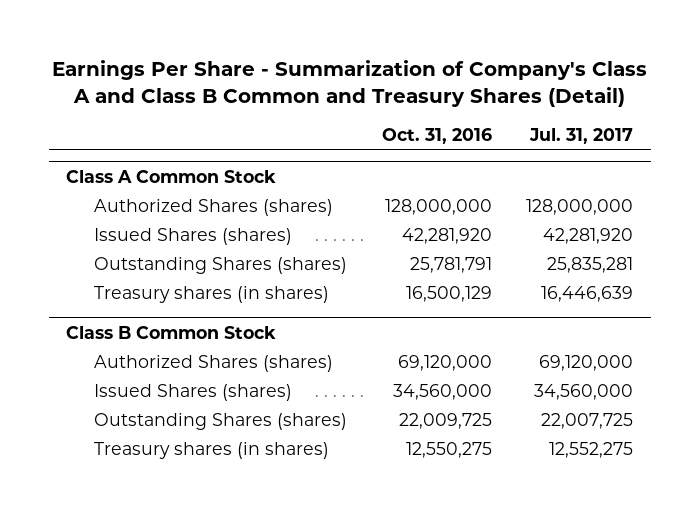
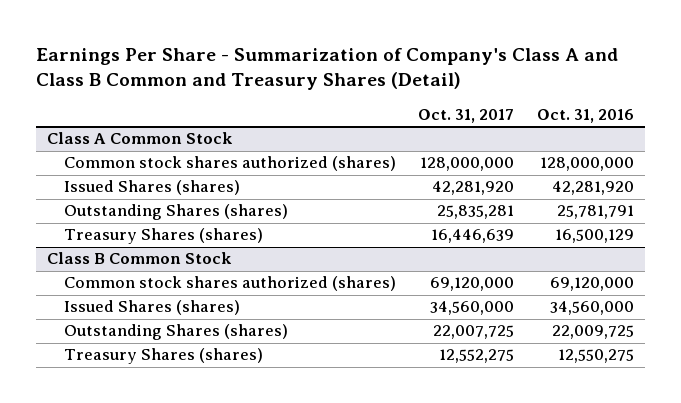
- | Oct. 31, 2016 | Jul. 31, 2017
+ | Oct. 31, 2017 | Oct. 31, 2016
@ Class A Common Stock
- Authorized Shares (shares) | 128,000,000 | 128,000,000
+ Common stock shares authorized (shares) | 128,000,000 | 128,000,000
- Treasury shares (in shares) | 16,500,129 | 16,446,639
+ Treasury Shares (shares) | 16,446,639 | 16,500,129
@ Class B Common Stock
- Authorized Shares (shares) | 69,120,000 | 69,120,000
+ Common stock shares authorized (shares) | 69,120,000 | 69,120,000
- Treasury shares (in shares) | 12,550,275 | 12,552,275
+ Treasury Shares (shares) | 12,552,275 | 12,550,275

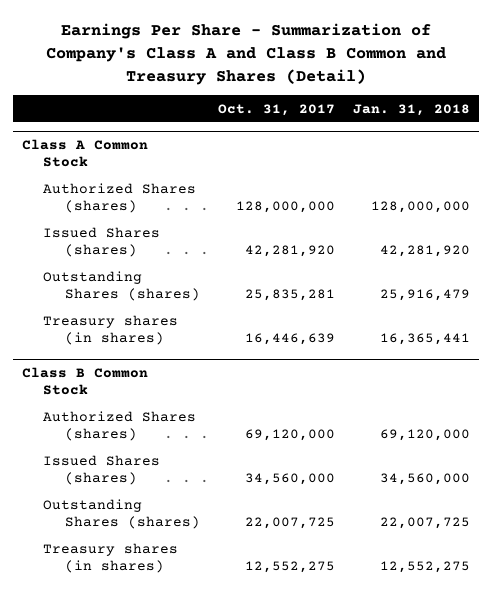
- | Oct. 31, 2017 | Oct. 31, 2016
+ | Oct. 31, 2017 | Jan. 31, 2018
@ Class A Common Stock
- Common stock shares authorized (shares) | 128,000,000 | 128,000,000
+ Authorized Shares (shares) | 128,000,000 | 128,000,000
- Treasury Shares (shares) | 16,446,639 | 16,500,129
+ Treasury shares (in shares) | 16,446,639 | 16,365,441
@ Class B Common Stock
- Common stock shares authorized (shares) | 69,120,000 | 69,120,000
+ Authorized Shares (shares) | 69,120,000 | 69,120,000
- Treasury Shares (shares) | 12,552,275 | 12,550,275
+ Treasury shares (in shares) | 12,552,275 | 12,552,275

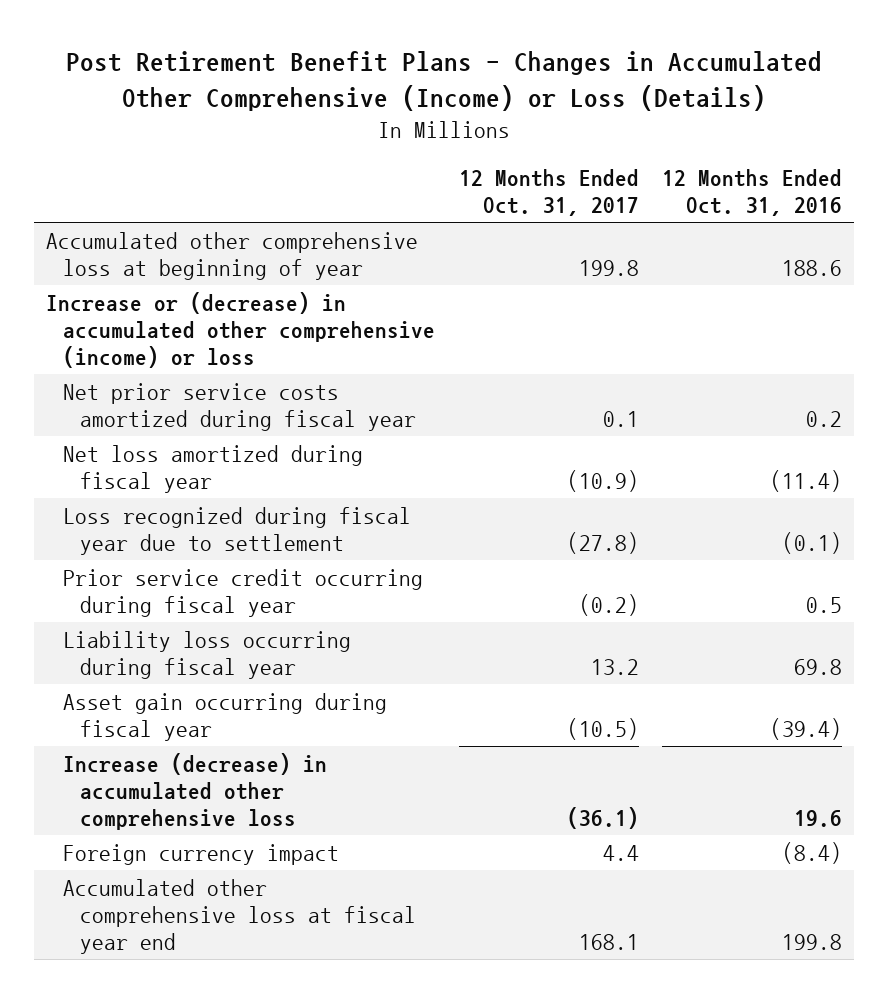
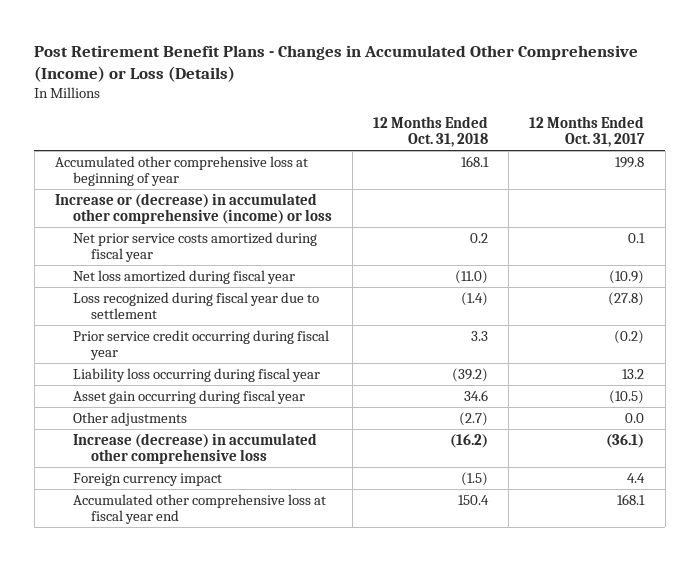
- | 12 Months Ended Oct. 31, 2017 | 12 Months Ended Oct. 31, 2016
+ | 12 Months Ended Oct. 31, 2018 | 12 Months Ended Oct. 31, 2017
+ Other adjustments | (2.7) | 0.0

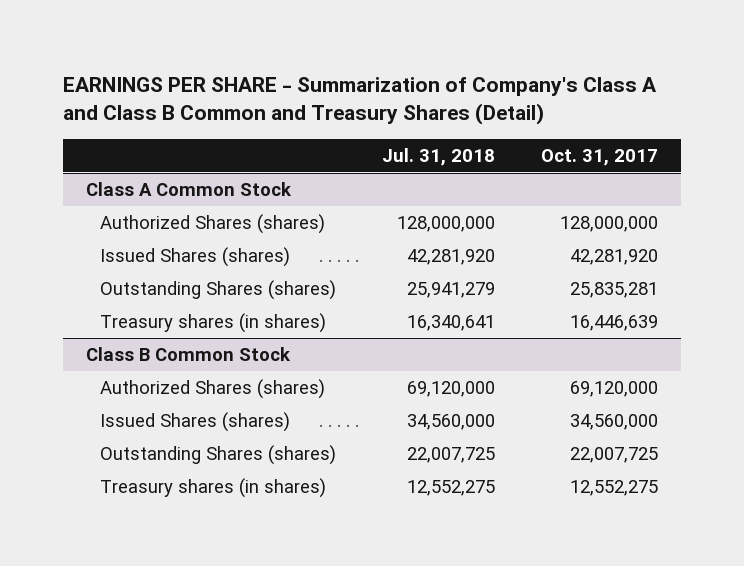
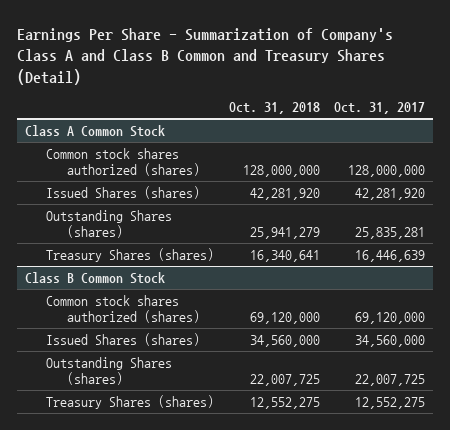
- EARNINGS PER SHARE - Summarization of Company's Class A and Class B Common and Treasury Shares (Detail)
+ Earnings Per Share - Summarization of Company's Class A and Class B Common and Treasury Shares (Detail)
- | Jul. 31, 2018 | Oct. 31, 2017
+ | Oct. 31, 2018 | Oct. 31, 2017
@ Class A Common Stock
- Authorized Shares (shares) | 128,000,000 | 128,000,000
+ Common stock shares authorized (shares) | 128,000,000 | 128,000,000
- Treasury shares (in shares) | 16,340,641 | 16,446,639
+ Treasury Shares (shares) | 16,340,641 | 16,446,639
@ Class B Common Stock
- Authorized Shares (shares) | 69,120,000 | 69,120,000
+ Common stock shares authorized (shares) | 69,120,000 | 69,120,000
- Treasury shares (in shares) | 12,552,275 | 12,552,275
+ Treasury Shares (shares) | 12,552,275 | 12,552,275

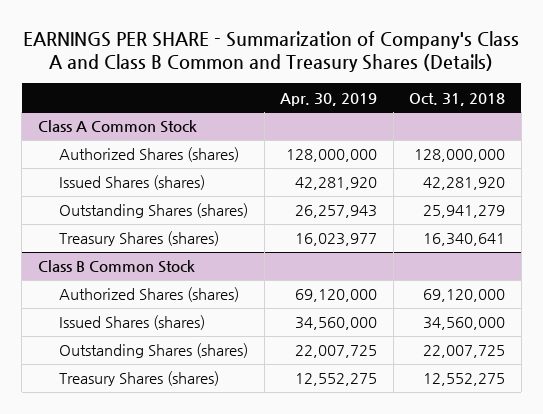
- Earnings Per Share - Summarization of Company's Class A and Class B Common and Treasury Shares (Detail)
+ EARNINGS PER SHARE - Summarization of Company's Class A and Class B Common and Treasury Shares (Details)
- | Oct. 31, 2018 | Oct. 31, 2017
+ | Apr. 30, 2019 | Oct. 31, 2018
@ Class A Common Stock
- Common stock shares authorized (shares) | 128,000,000 | 128,000,000
+ Authorized Shares (shares) | 128,000,000 | 128,000,000
@ Class B Common Stock
- Common stock shares authorized (shares) | 69,120,000 | 69,120,000
+ Authorized Shares (shares) | 69,120,000 | 69,120,000

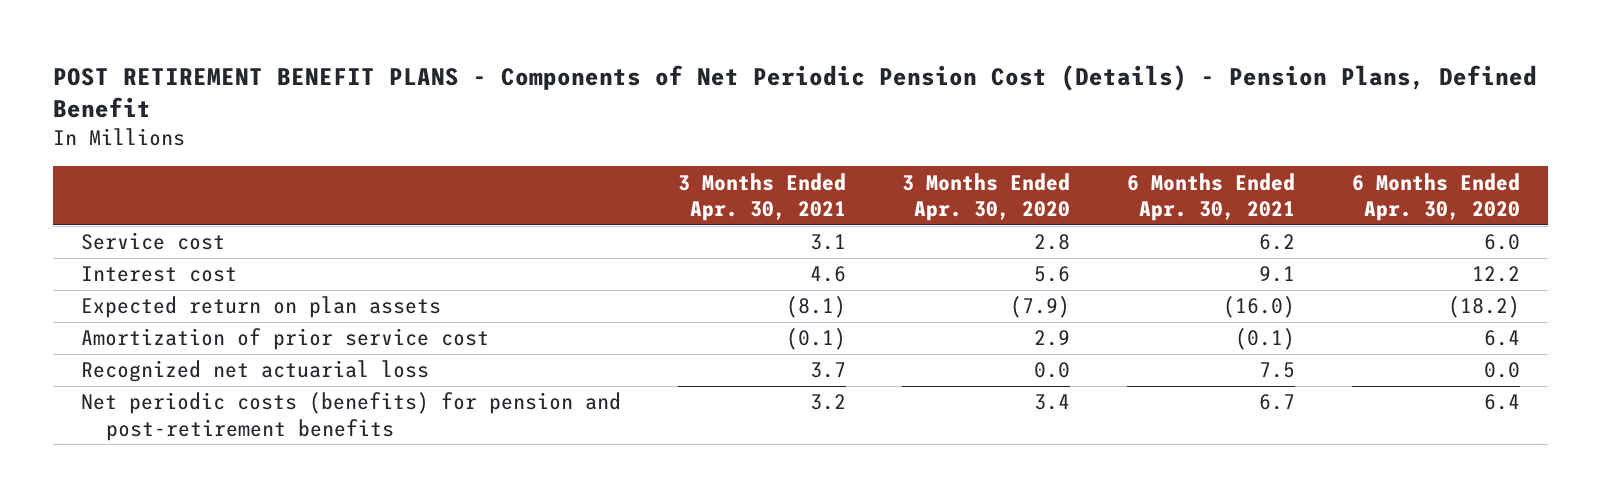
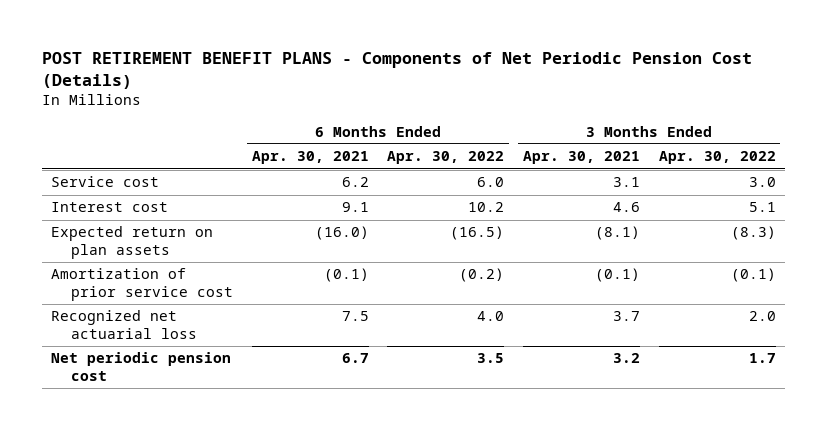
- POST RETIREMENT BENEFIT PLANS - Components of Net Periodic Pension Cost (Details) - Pension Plans, Defined Benefit
+ POST RETIREMENT BENEFIT PLANS - Components of Net Periodic Pension Cost (Details)
- | 3 Months Ended Apr. 30, 2021 | 3 Months Ended Apr. 30, 2020 | 6 Months Ended Apr. 30, 2021 | 6 Months Ended Apr. 30, 2020
+ | 6 Months Ended Apr. 30, 2021 | 6 Months Ended Apr. 30, 2022 | 3 Months Ended Apr. 30, 2021 | 3 Months Ended Apr. 30, 2022
- Net periodic costs (benefits) for pension and post-retirement benefits | 3.2 | 3.4 | 6.7 | 6.4
+ Net periodic pension cost | 6.7 | 3.5 | 3.2 | 1.7

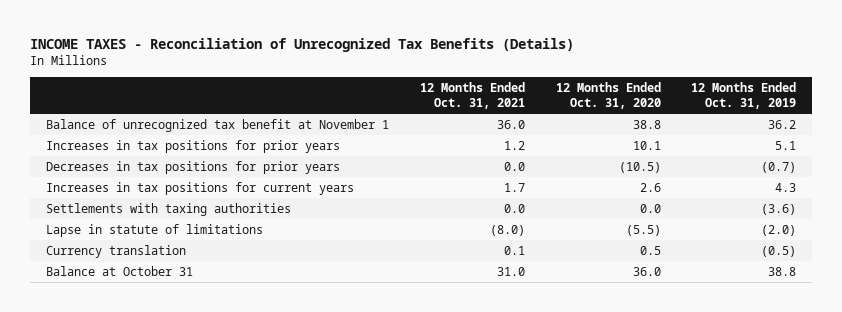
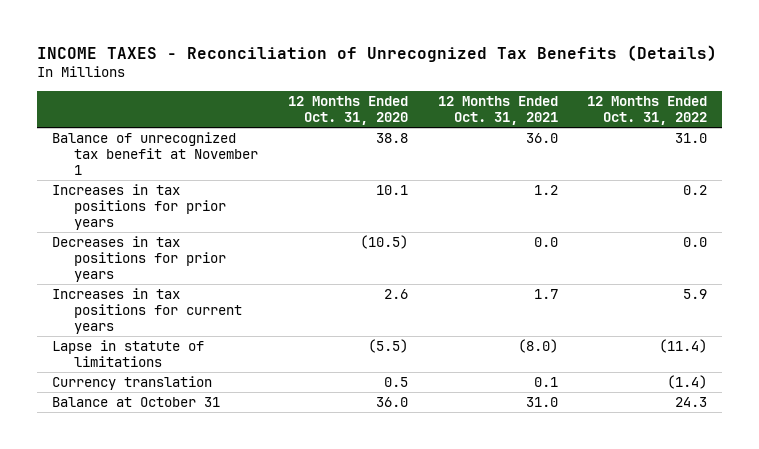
- | 12 Months Ended Oct. 31, 2021 | 12 Months Ended Oct. 31, 2020 | 12 Months Ended Oct. 31, 2019
+ | 12 Months Ended Oct. 31, 2020 | 12 Months Ended Oct. 31, 2021 | 12 Months Ended Oct. 31, 2022
- Settlements with taxing authorities | 0.0 | 0.0 | (3.6)

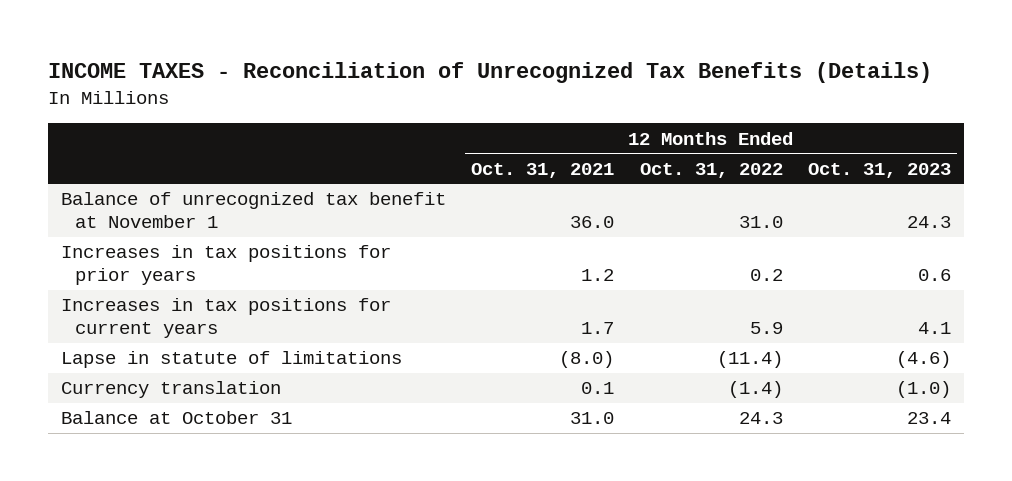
- | 12 Months Ended Oct. 31, 2020 | 12 Months Ended Oct. 31, 2021 | 12 Months Ended Oct. 31, 2022
+ | 12 Months Ended Oct. 31, 2021 | 12 Months Ended Oct. 31, 2022 | 12 Months Ended Oct. 31, 2023
- Decreases in tax positions for prior years | (10.5) | 0.0 | 0.0

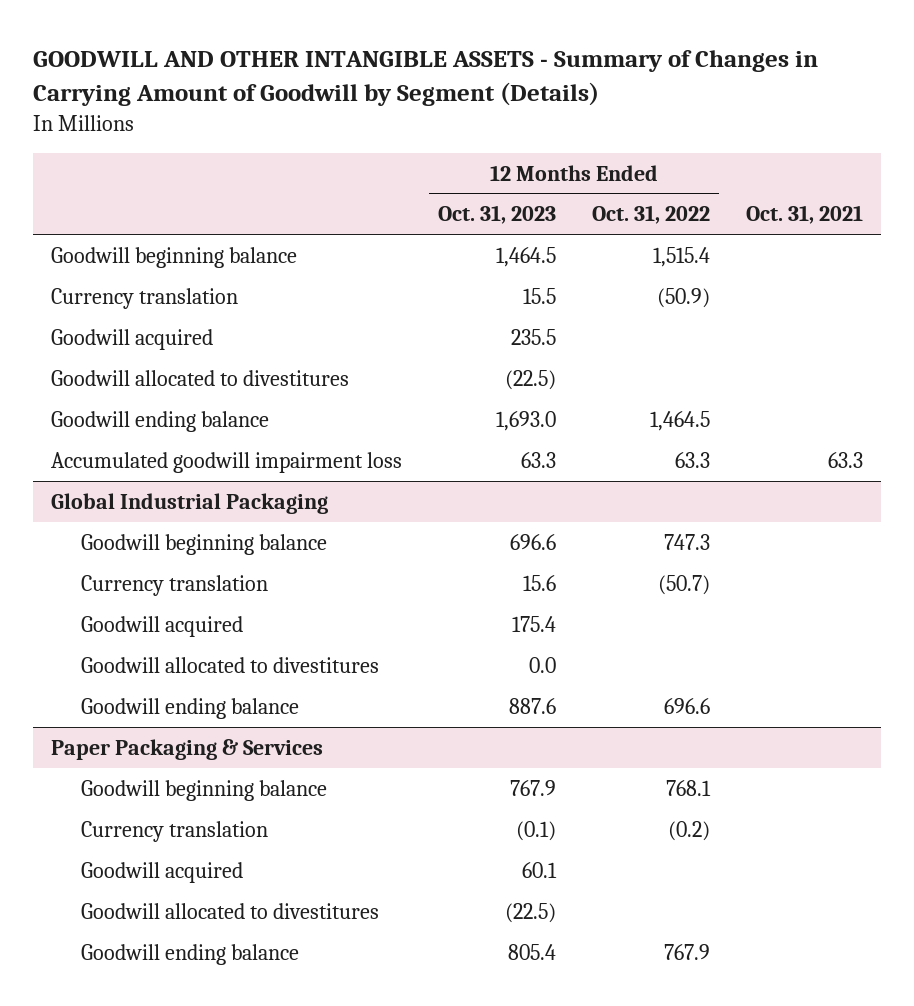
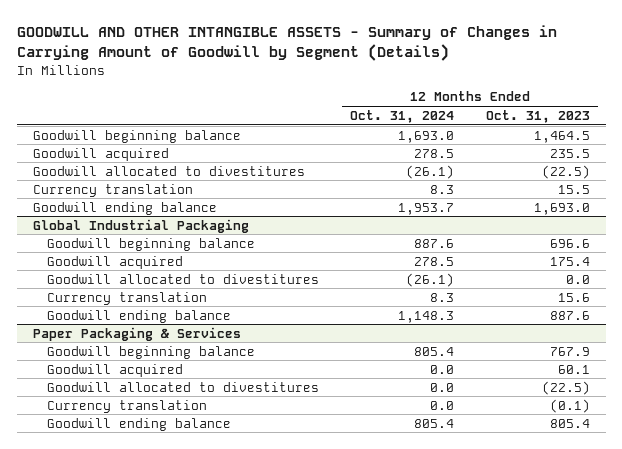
- | 12 Months Ended Oct. 31, 2023 | 12 Months Ended Oct. 31, 2022 | Oct. 31, 2021
+ | 12 Months Ended Oct. 31, 2024 | 12 Months Ended Oct. 31, 2023
moved down: Currency translation | 8.3 | 15.5
- Accumulated goodwill impairment loss | 63.3 | 63.3 | 63.3
@ Global Industrial Packaging
moved down: Currency translation | 8.3 | 15.6
@ Paper Packaging & Services
moved down: Currency translation | 0.0 | (0.1)

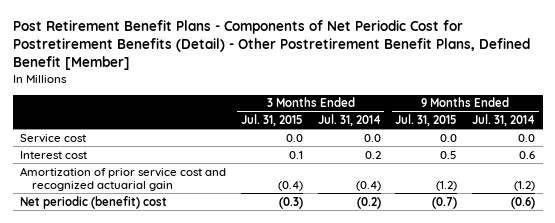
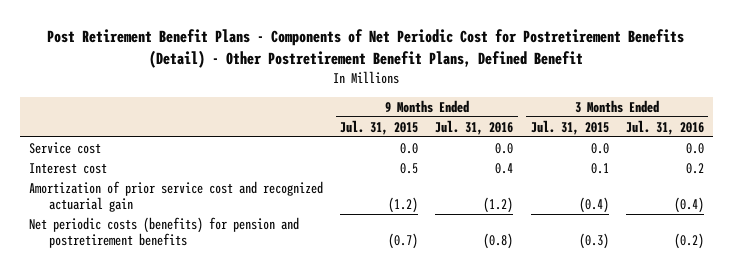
- Post Retirement Benefit Plans - Components of Net Periodic Cost for Postretirement Benefits (Detail) - Other Postretirement Benefit Plans, Defined Benefit [Member]
+ Post Retirement Benefit Plans - Components of Net Periodic Cost for Postretirement Benefits (Detail) - Other Postretirement Benefit Plans, Defined Benefit
- | 3 Months Ended Jul. 31, 2015 | 3 Months Ended Jul. 31, 2014 | 9 Months Ended Jul. 31, 2015 | 9 Months Ended Jul. 31, 2014
+ | 9 Months Ended Jul. 31, 2015 | 9 Months Ended Jul. 31, 2016 | 3 Months Ended Jul. 31, 2015 | 3 Months Ended Jul. 31, 2016
- Net periodic (benefit) cost | (0.3) | (0.2) | (0.7) | (0.6)
+ Net periodic costs (benefits) for pension and postretirement benefits | (0.7) | (0.8) | (0.3) | (0.2)

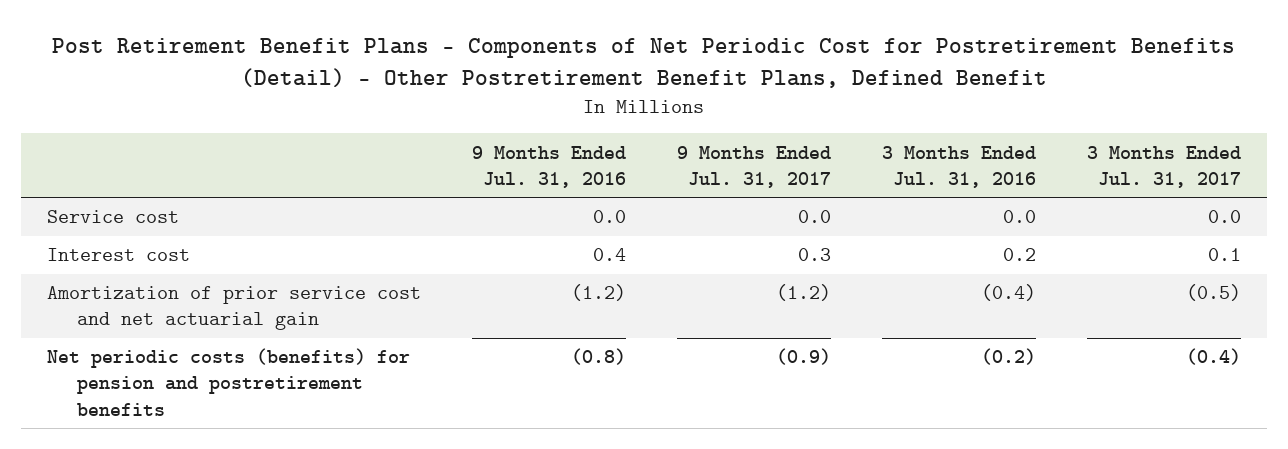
- | 9 Months Ended Jul. 31, 2015 | 9 Months Ended Jul. 31, 2016 | 3 Months Ended Jul. 31, 2015 | 3 Months Ended Jul. 31, 2016
+ | 9 Months Ended Jul. 31, 2016 | 9 Months Ended Jul. 31, 2017 | 3 Months Ended Jul. 31, 2016 | 3 Months Ended Jul. 31, 2017
- Amortization of prior service cost and recognized actuarial gain | (1.2) | (1.2) | (0.4) | (0.4)
+ Amortization of prior service cost and net actuarial gain | (1.2) | (1.2) | (0.4) | (0.5)

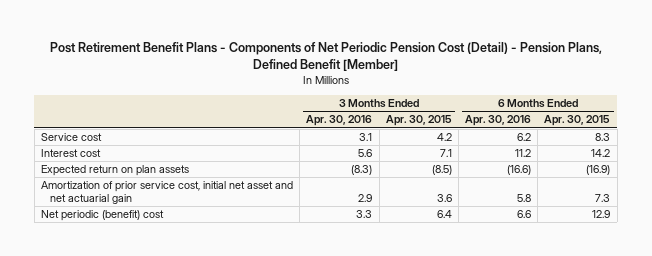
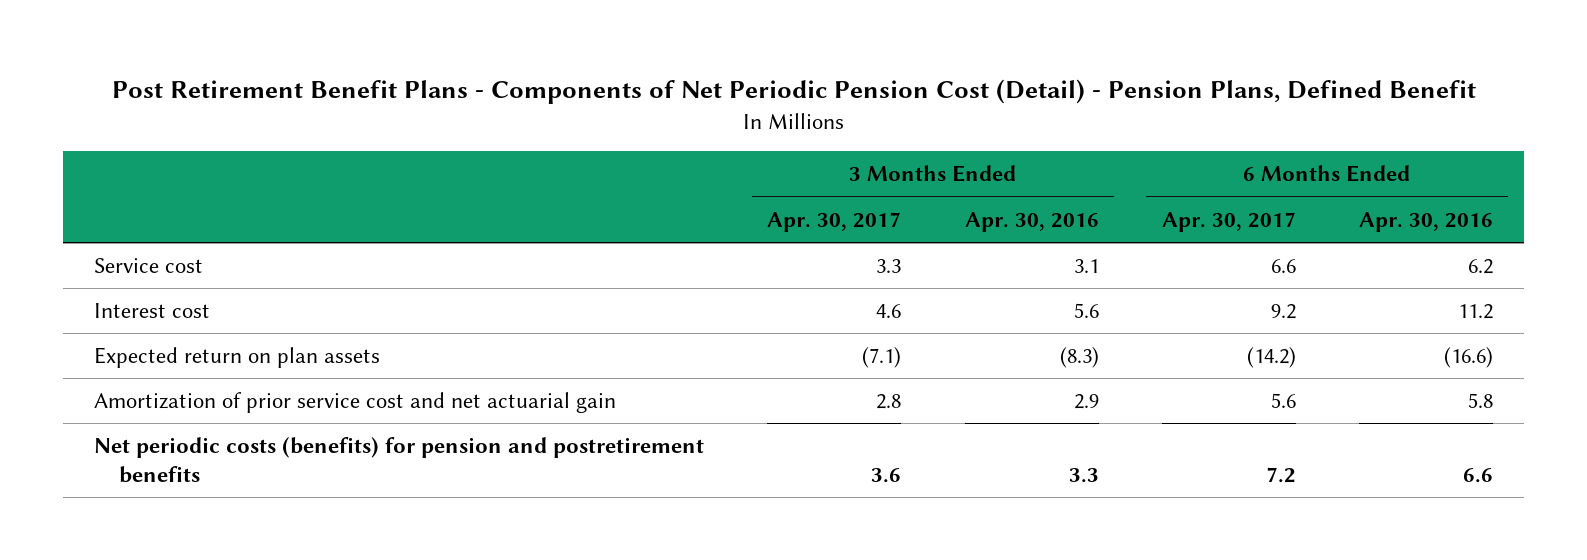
- Post Retirement Benefit Plans - Components of Net Periodic Pension Cost (Detail) - Pension Plans, Defined Benefit [Member]
+ Post Retirement Benefit Plans - Components of Net Periodic Pension Cost (Detail) - Pension Plans, Defined Benefit
- | 3 Months Ended Apr. 30, 2016 | 3 Months Ended Apr. 30, 2015 | 6 Months Ended Apr. 30, 2016 | 6 Months Ended Apr. 30, 2015
+ | 3 Months Ended Apr. 30, 2017 | 3 Months Ended Apr. 30, 2016 | 6 Months Ended Apr. 30, 2017 | 6 Months Ended Apr. 30, 2016
- Amortization of prior service cost, initial net asset and net actuarial gain | 2.9 | 3.6 | 5.8 | 7.3
- Net periodic (benefit) cost | 3.3 | 6.4 | 6.6 | 12.9
+ Amortization of prior service cost and net actuarial gain | 2.8 | 2.9 | 5.6 | 5.8
+ Net periodic costs (benefits) for pension and postretirement benefits | 3.6 | 3.3 | 7.2 | 6.6

